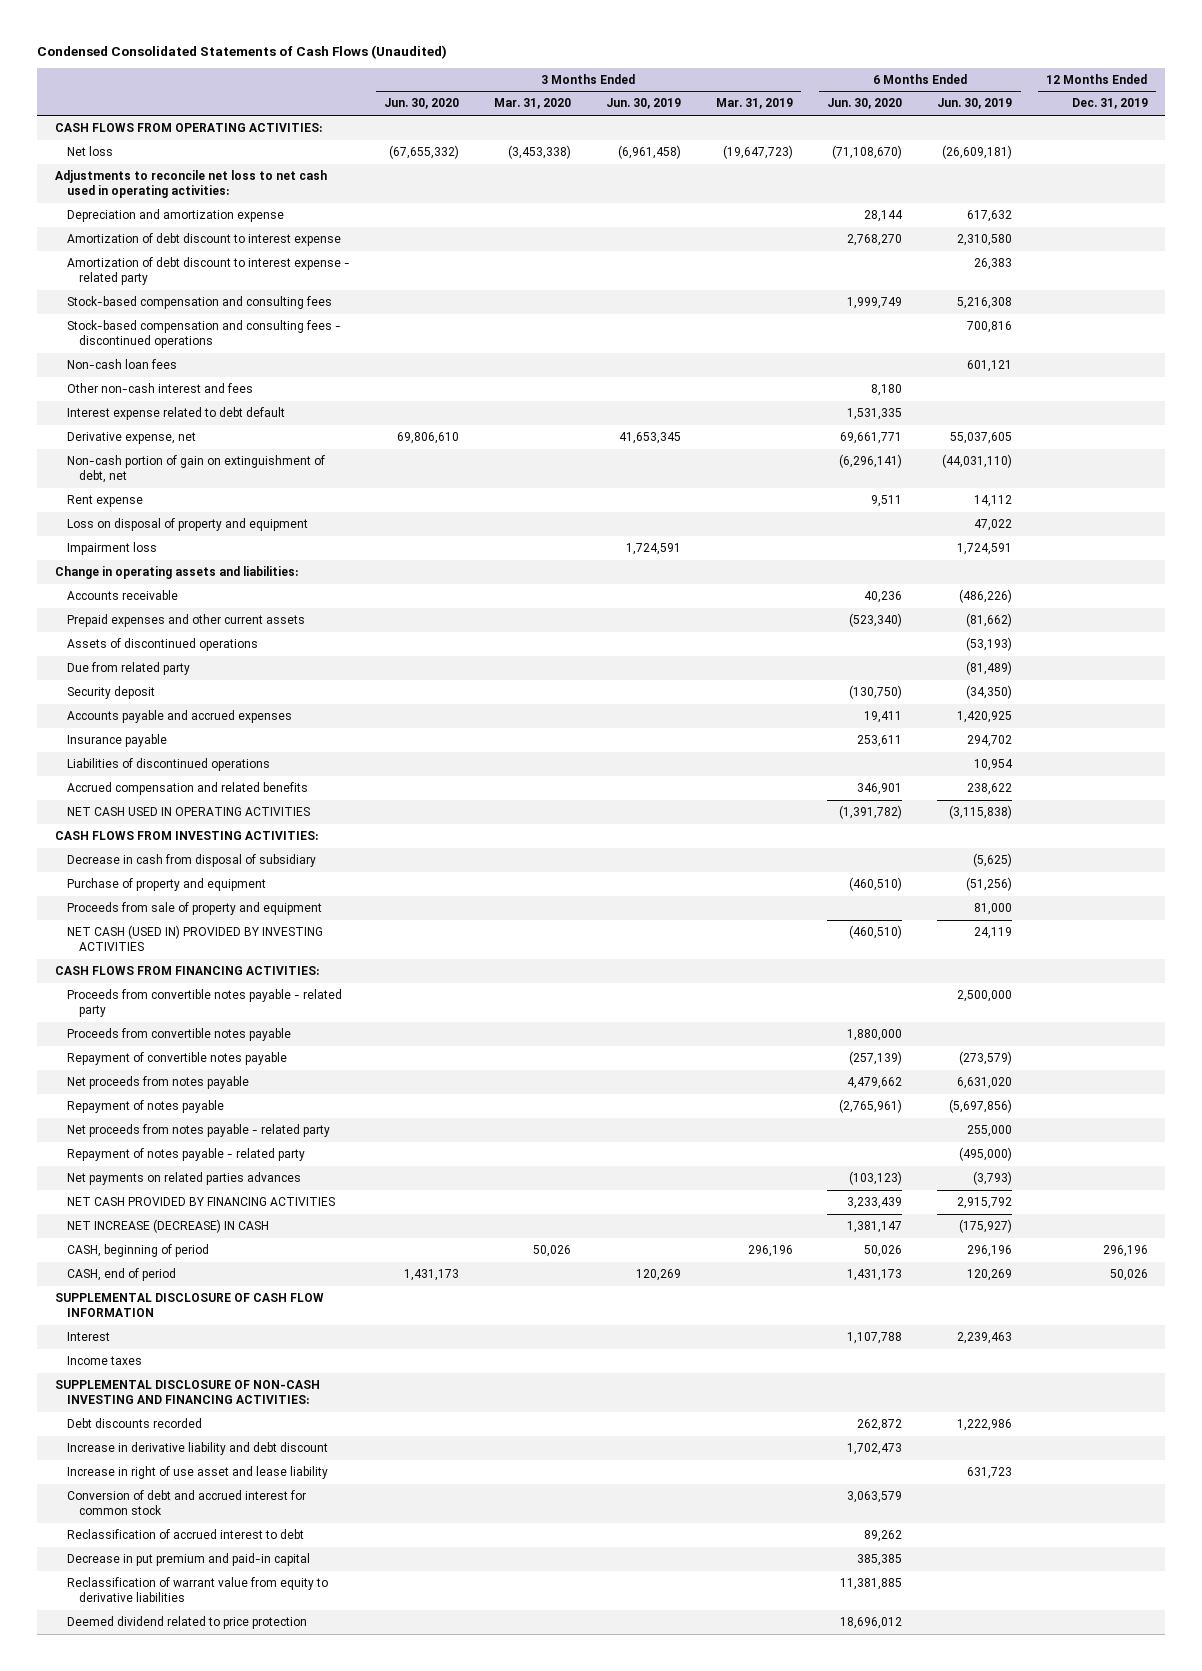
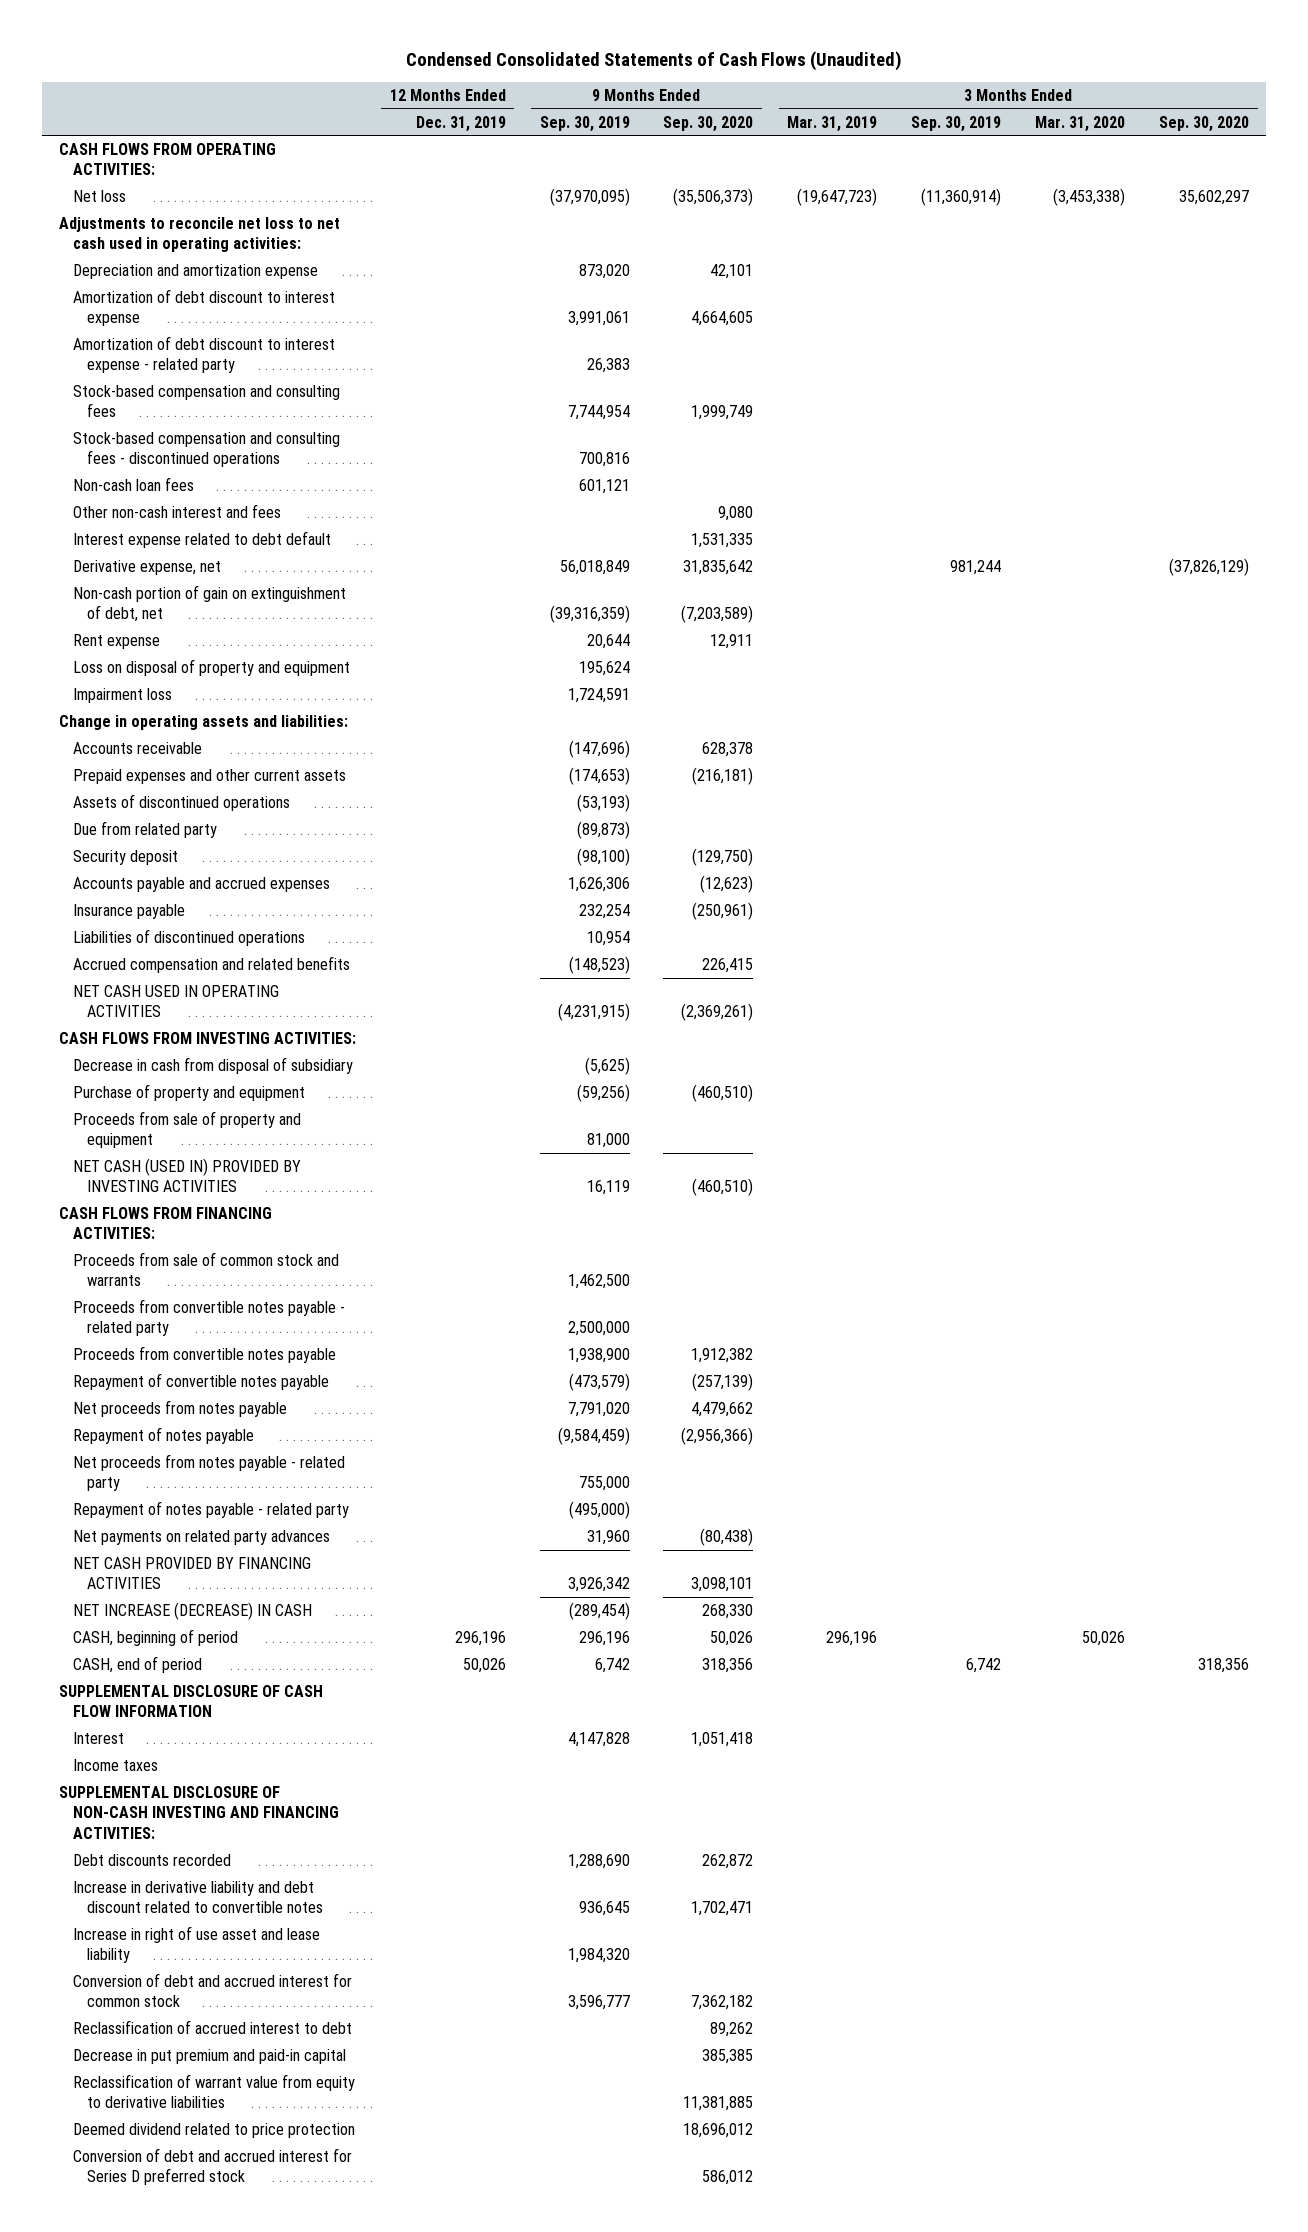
- | 3 Months Ended Jun. 30, 2020 | 3 Months Ended Mar. 31, 2020 | 3 Months Ended Jun. 30, 2019 | 3 Months Ended Mar. 31, 2019 | 6 Months Ended Jun. 30, 2020 | 6 Months Ended Jun. 30, 2019 | 12 Months Ended Dec. 31, 2019
+ | 12 Months Ended Dec. 31, 2019 | 9 Months Ended Sep. 30, 2019 | 9 Months Ended Sep. 30, 2020 | 3 Months Ended Mar. 31, 2019 | 3 Months Ended Sep. 30, 2019 | 3 Months Ended Mar. 31, 2020 | 3 Months Ended Sep. 30, 2020
+ Proceeds from sale of common stock and warrants | | 1,462,500 | | | | |
- Net payments on related parties advances | | | | | (103,123) | (3,793) |
+ Net payments on related party advances | | 31,960 | (80,438) | | | |
- Increase in derivative liability and debt discount | | | | | 1,702,473 | |
+ Increase in derivative liability and debt discount related to convertible notes | | 936,645 | 1,702,471 | | | |
+ Conversion of debt and accrued interest for Series D preferred stock | | | 586,012 | | | |

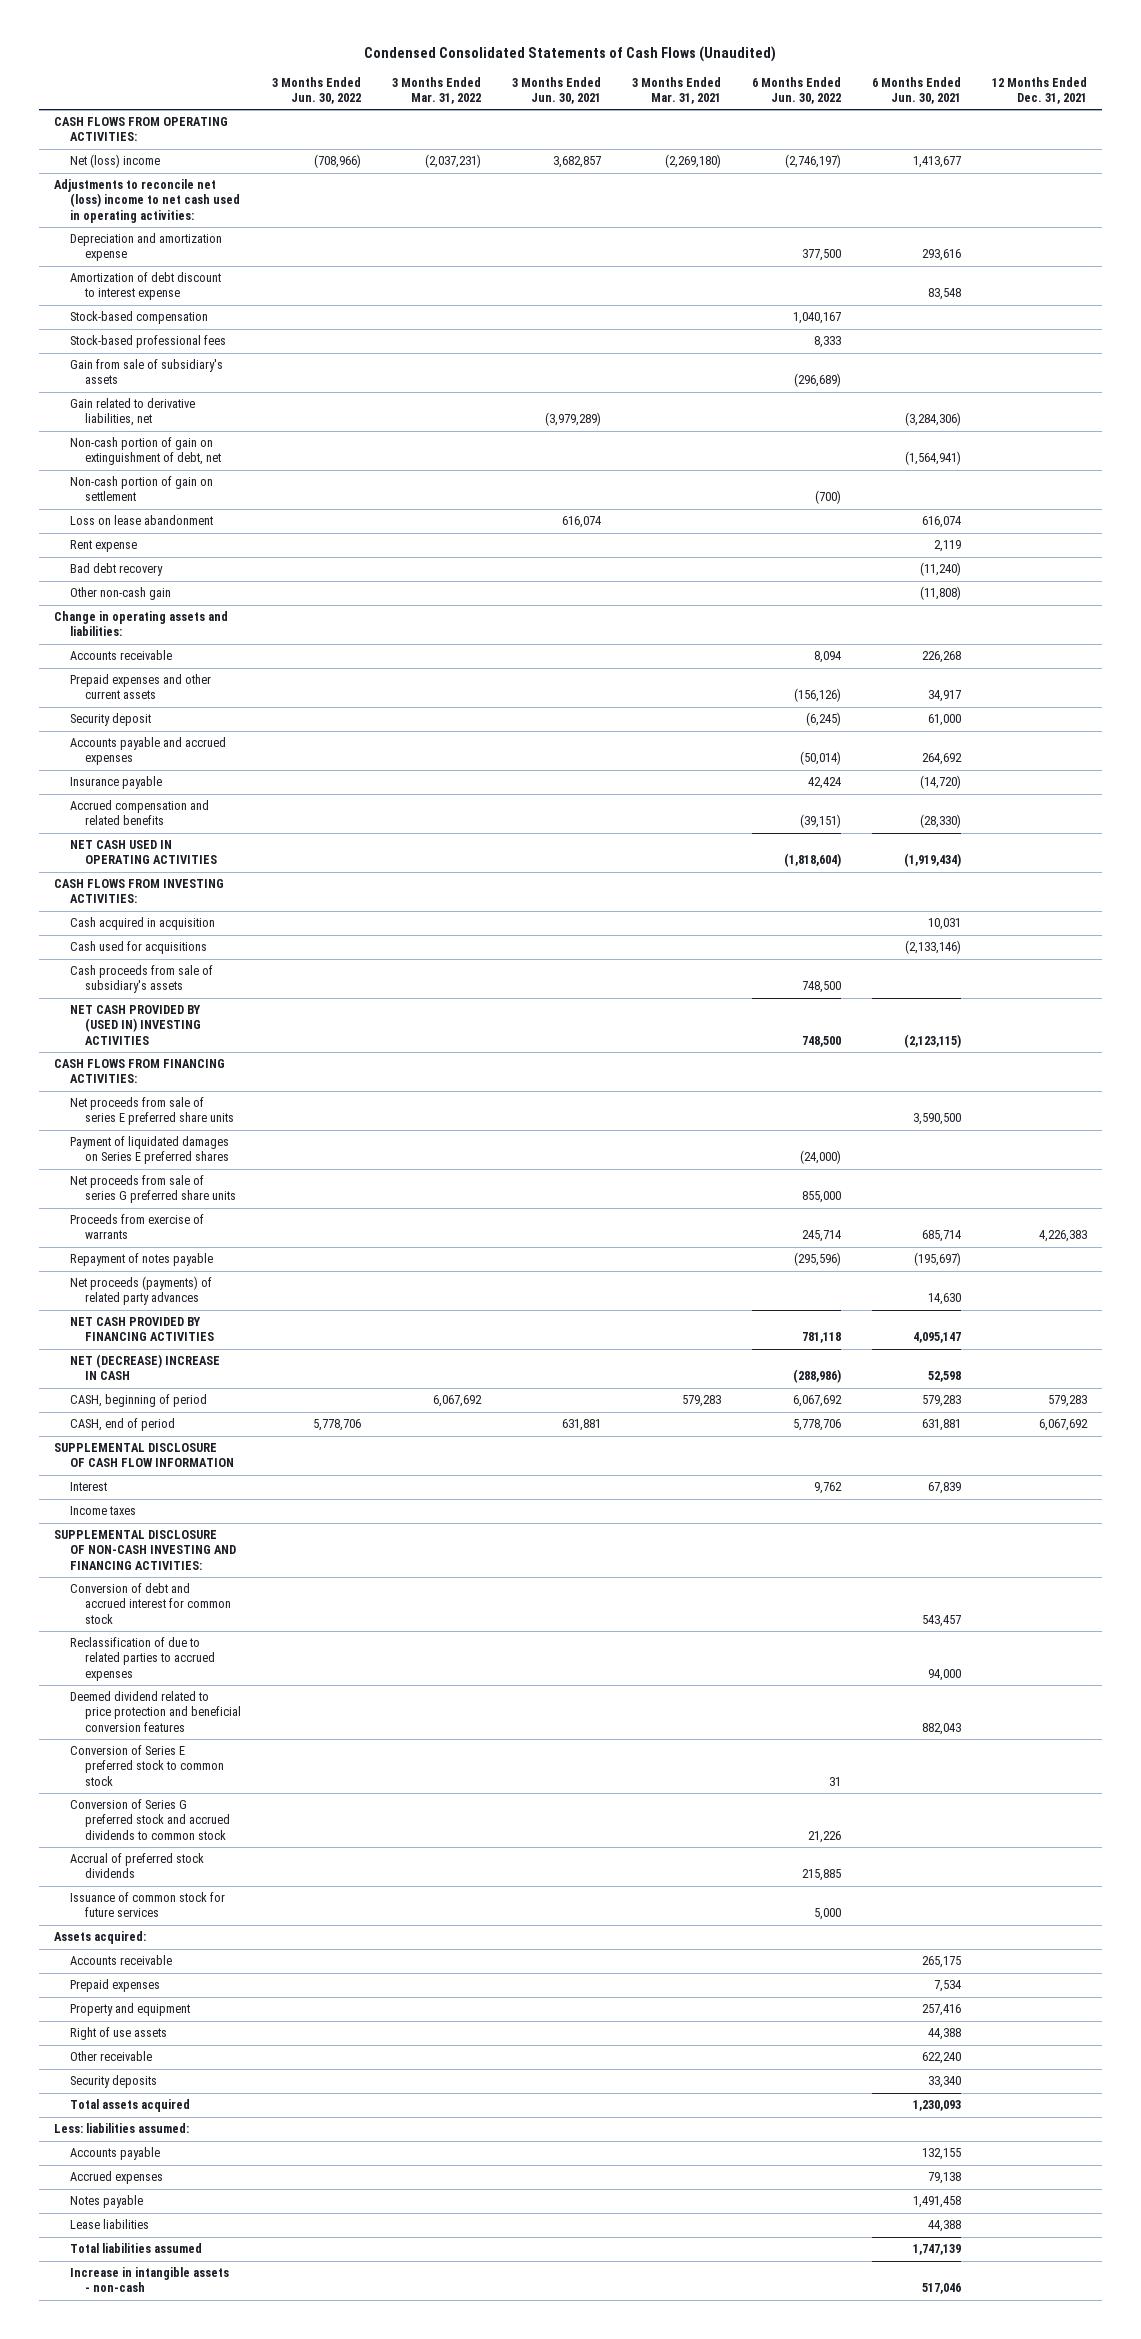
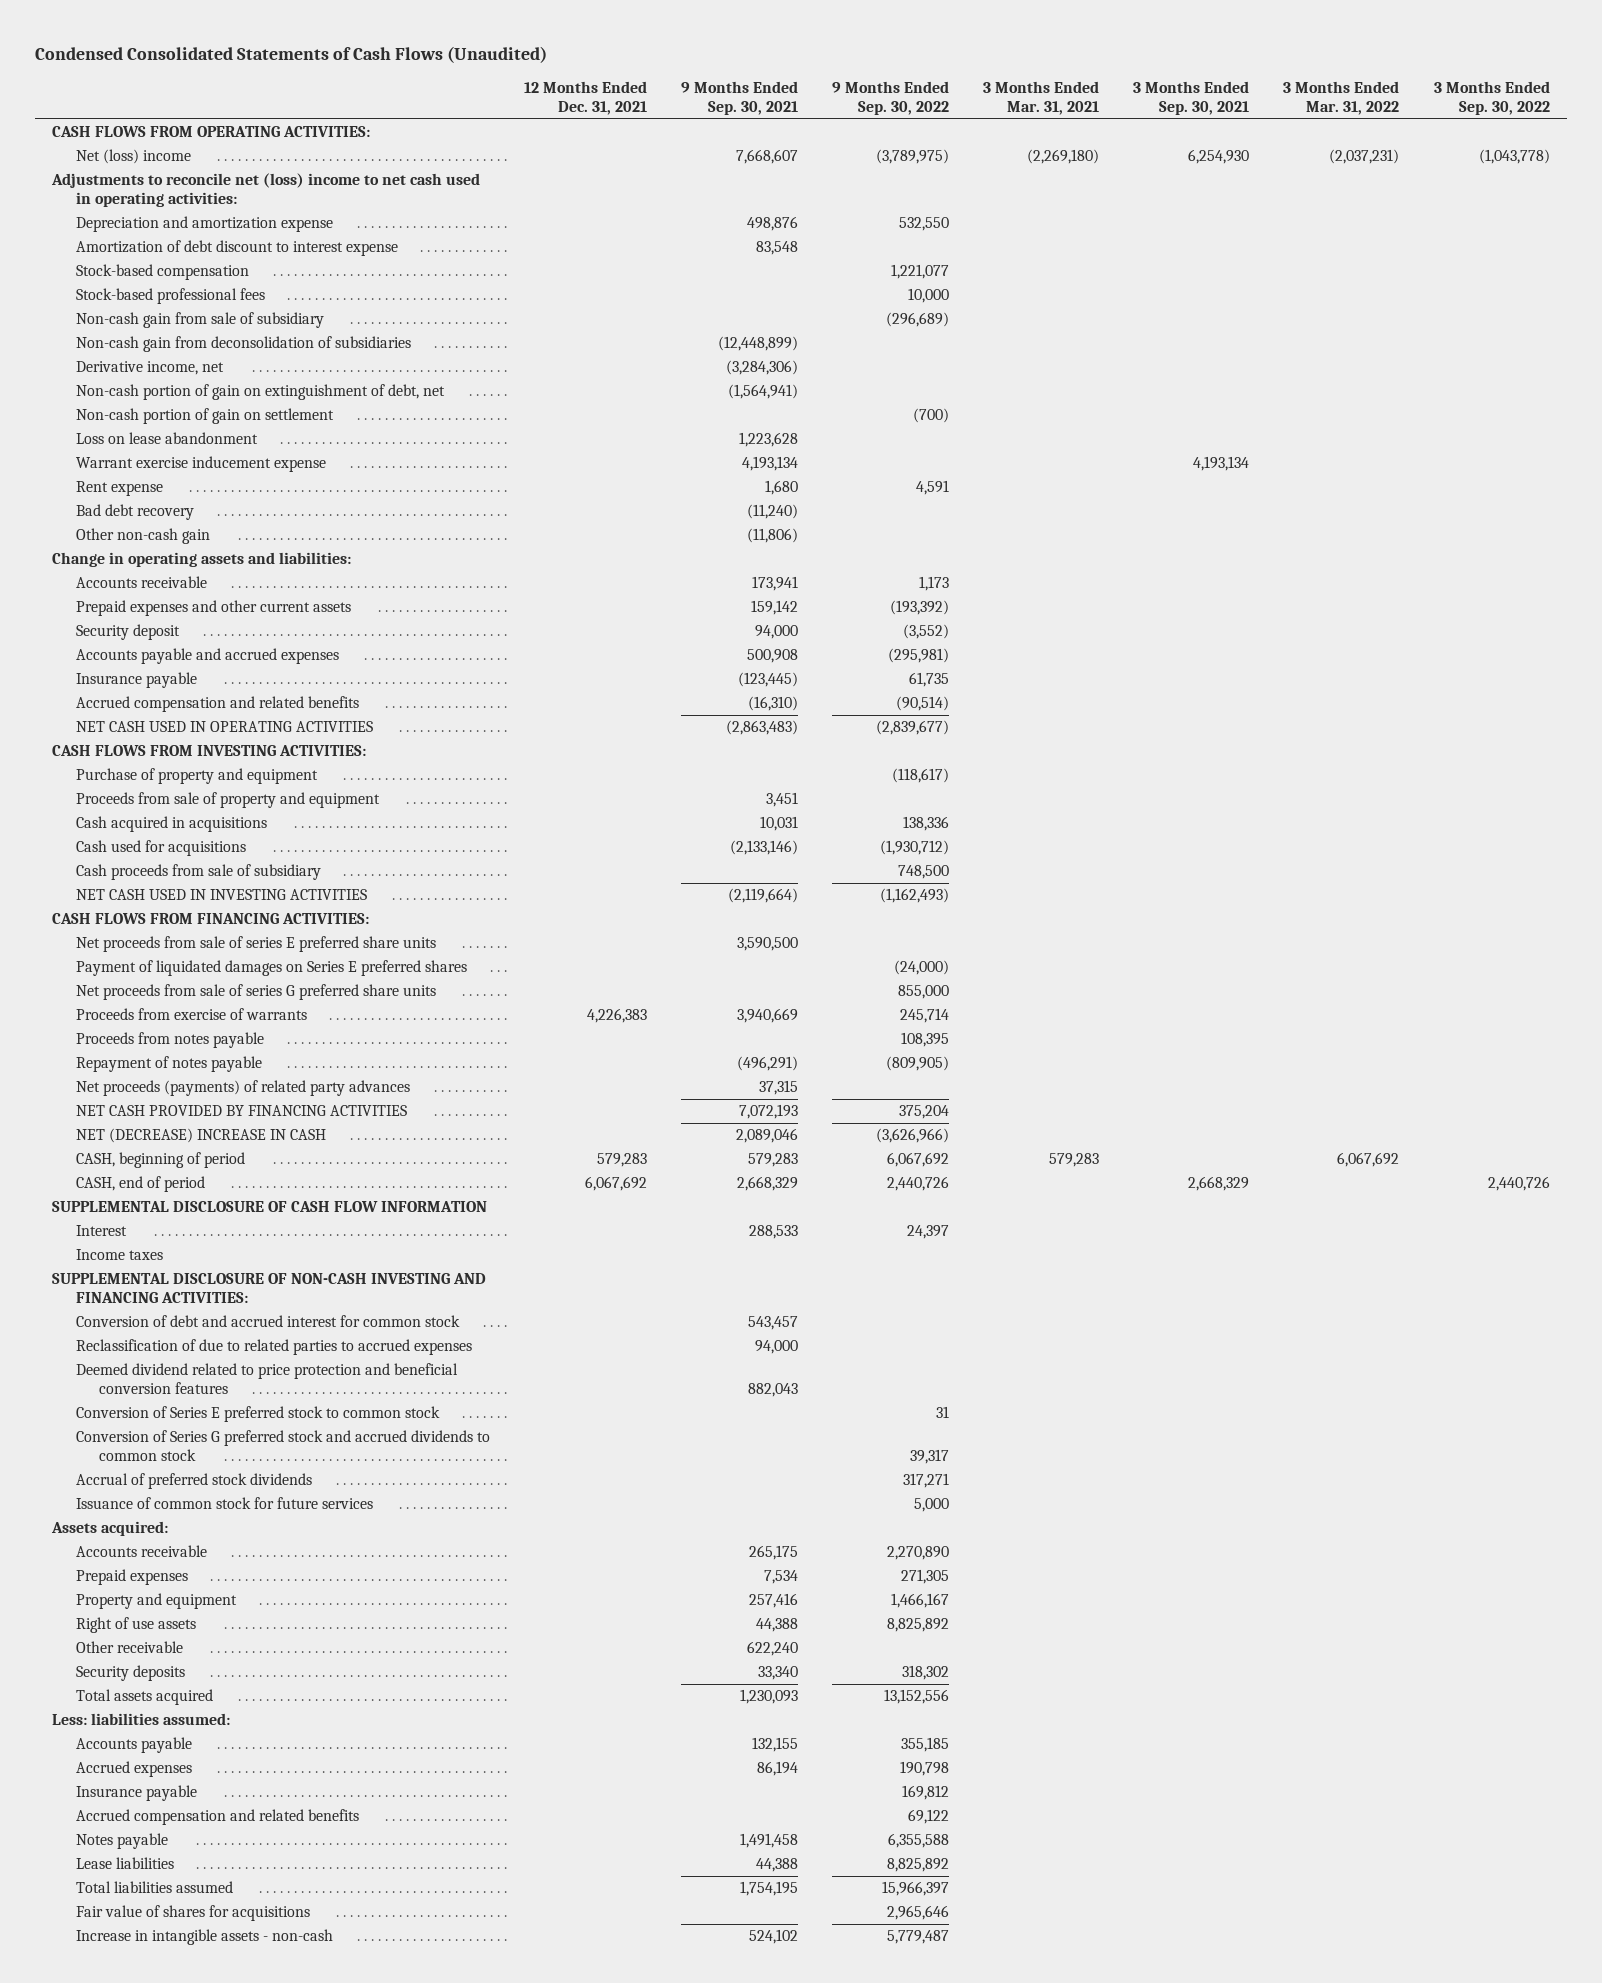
- | 3 Months Ended Jun. 30, 2022 | 3 Months Ended Mar. 31, 2022 | 3 Months Ended Jun. 30, 2021 | 3 Months Ended Mar. 31, 2021 | 6 Months Ended Jun. 30, 2022 | 6 Months Ended Jun. 30, 2021 | 12 Months Ended Dec. 31, 2021
+ | 12 Months Ended Dec. 31, 2021 | 9 Months Ended Sep. 30, 2021 | 9 Months Ended Sep. 30, 2022 | 3 Months Ended Mar. 31, 2021 | 3 Months Ended Sep. 30, 2021 | 3 Months Ended Mar. 31, 2022 | 3 Months Ended Sep. 30, 2022
- Gain from sale of subsidiary's assets | | | | | (296,689) | |
- Gain related to derivative liabilities, net | | | (3,979,289) | | | (3,284,306) |
+ Non-cash gain from sale of subsidiary | | | (296,689) | | | |
+ Non-cash gain from deconsolidation of subsidiaries | | (12,448,899) | | | | |
+ Derivative income, net | | (3,284,306) | | | | |
+ Warrant exercise inducement expense | | 4,193,134 | | | 4,193,134 | |
- Cash acquired in acquisition | | | | | | 10,031 |
+ Purchase of property and equipment | | | (118,617) | | | |
+ Proceeds from sale of property and equipment | | 3,451 | | | | |
+ Cash acquired in acquisitions | | 10,031 | 138,336 | | | |
- Cash proceeds from sale of subsidiary's assets | | | | | 748,500 | |
- NET CASH PROVIDED BY (USED IN) INVESTING ACTIVITIES | | | | | 748,500 | (2,123,115) |
+ Cash proceeds from sale of subsidiary | | | 748,500 | | | |
+ NET CASH USED IN INVESTING ACTIVITIES | | (2,119,664) | (1,162,493) | | | |
+ Proceeds from notes payable | | | 108,395 | | | |
+ Insurance payable | | | 169,812 | | | |
+ Accrued compensation and related benefits | | | 69,122 | | | |
+ Fair value of shares for acquisitions | | | 2,965,646 | | | |

